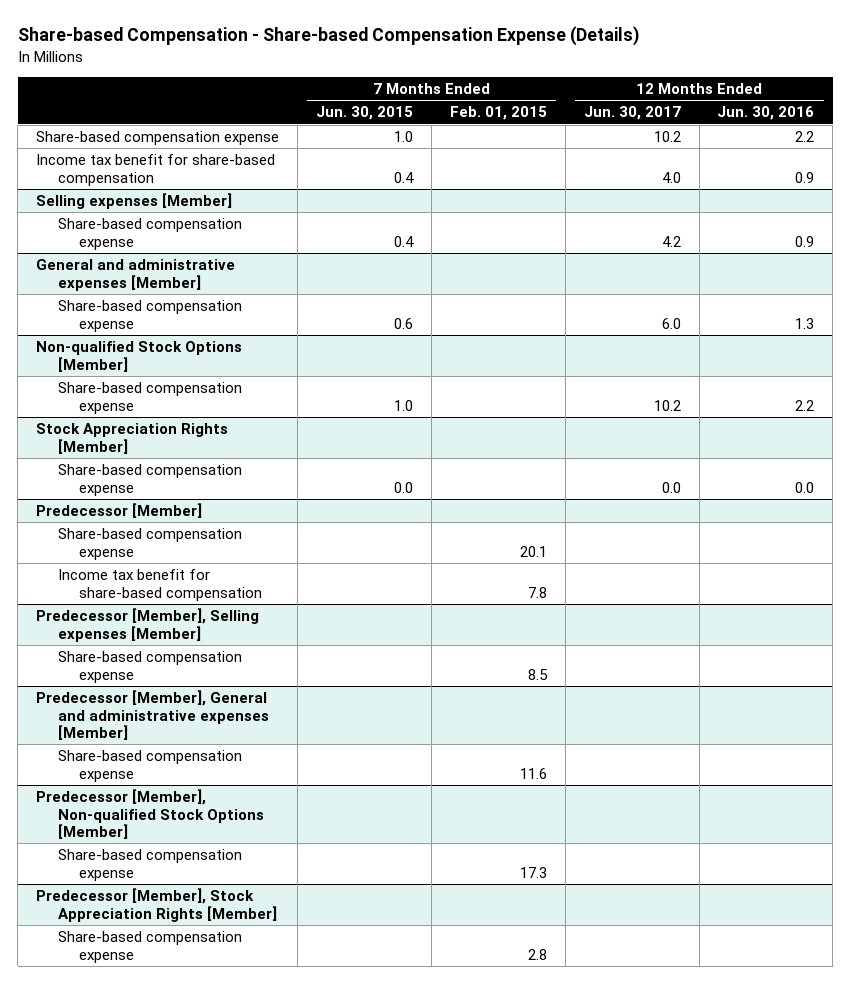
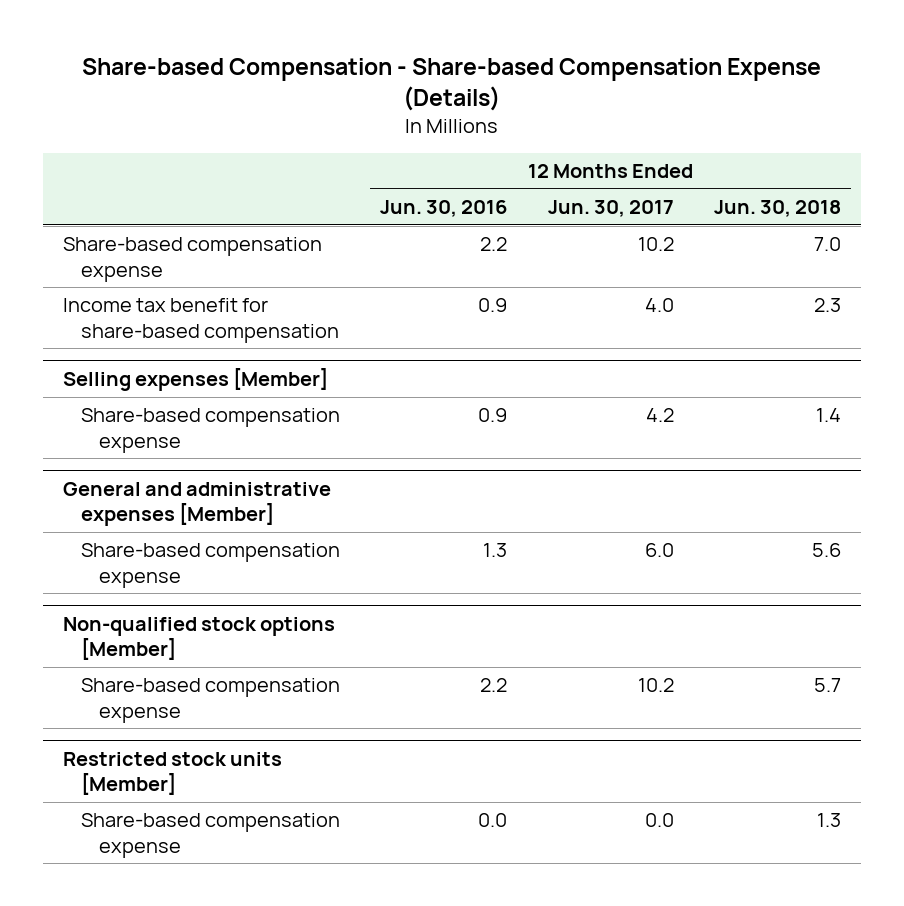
- | 7 Months Ended Jun. 30, 2015 | 7 Months Ended Feb. 01, 2015 | 12 Months Ended Jun. 30, 2017 | 12 Months Ended Jun. 30, 2016
+ | 12 Months Ended Jun. 30, 2016 | 12 Months Ended Jun. 30, 2017 | 12 Months Ended Jun. 30, 2018
- Non-qualified Stock Options [Member]
+ Non-qualified stock options [Member]
- Stock Appreciation Rights [Member]
- Share-based compensation expense | 0.0 | | 0.0 | 0.0
- Predecessor [Member]
- Share-based compensation expense | | 20.1 | |
- Income tax benefit for share-based compensation | | 7.8 | |
- Predecessor [Member], Selling expenses [Member]
- Share-based compensation expense | | 8.5 | |
- Predecessor [Member], General and administrative expenses [Member]
- Share-based compensation expense | | 11.6 | |
- Predecessor [Member], Non-qualified Stock Options [Member]
- Share-based compensation expense | | 17.3 | |
- Predecessor [Member], Stock Appreciation Rights [Member]
- Share-based compensation expense | | 2.8 | |
+ Restricted stock units [Member]
+ Share-based compensation expense | 0.0 | 0.0 | 1.3

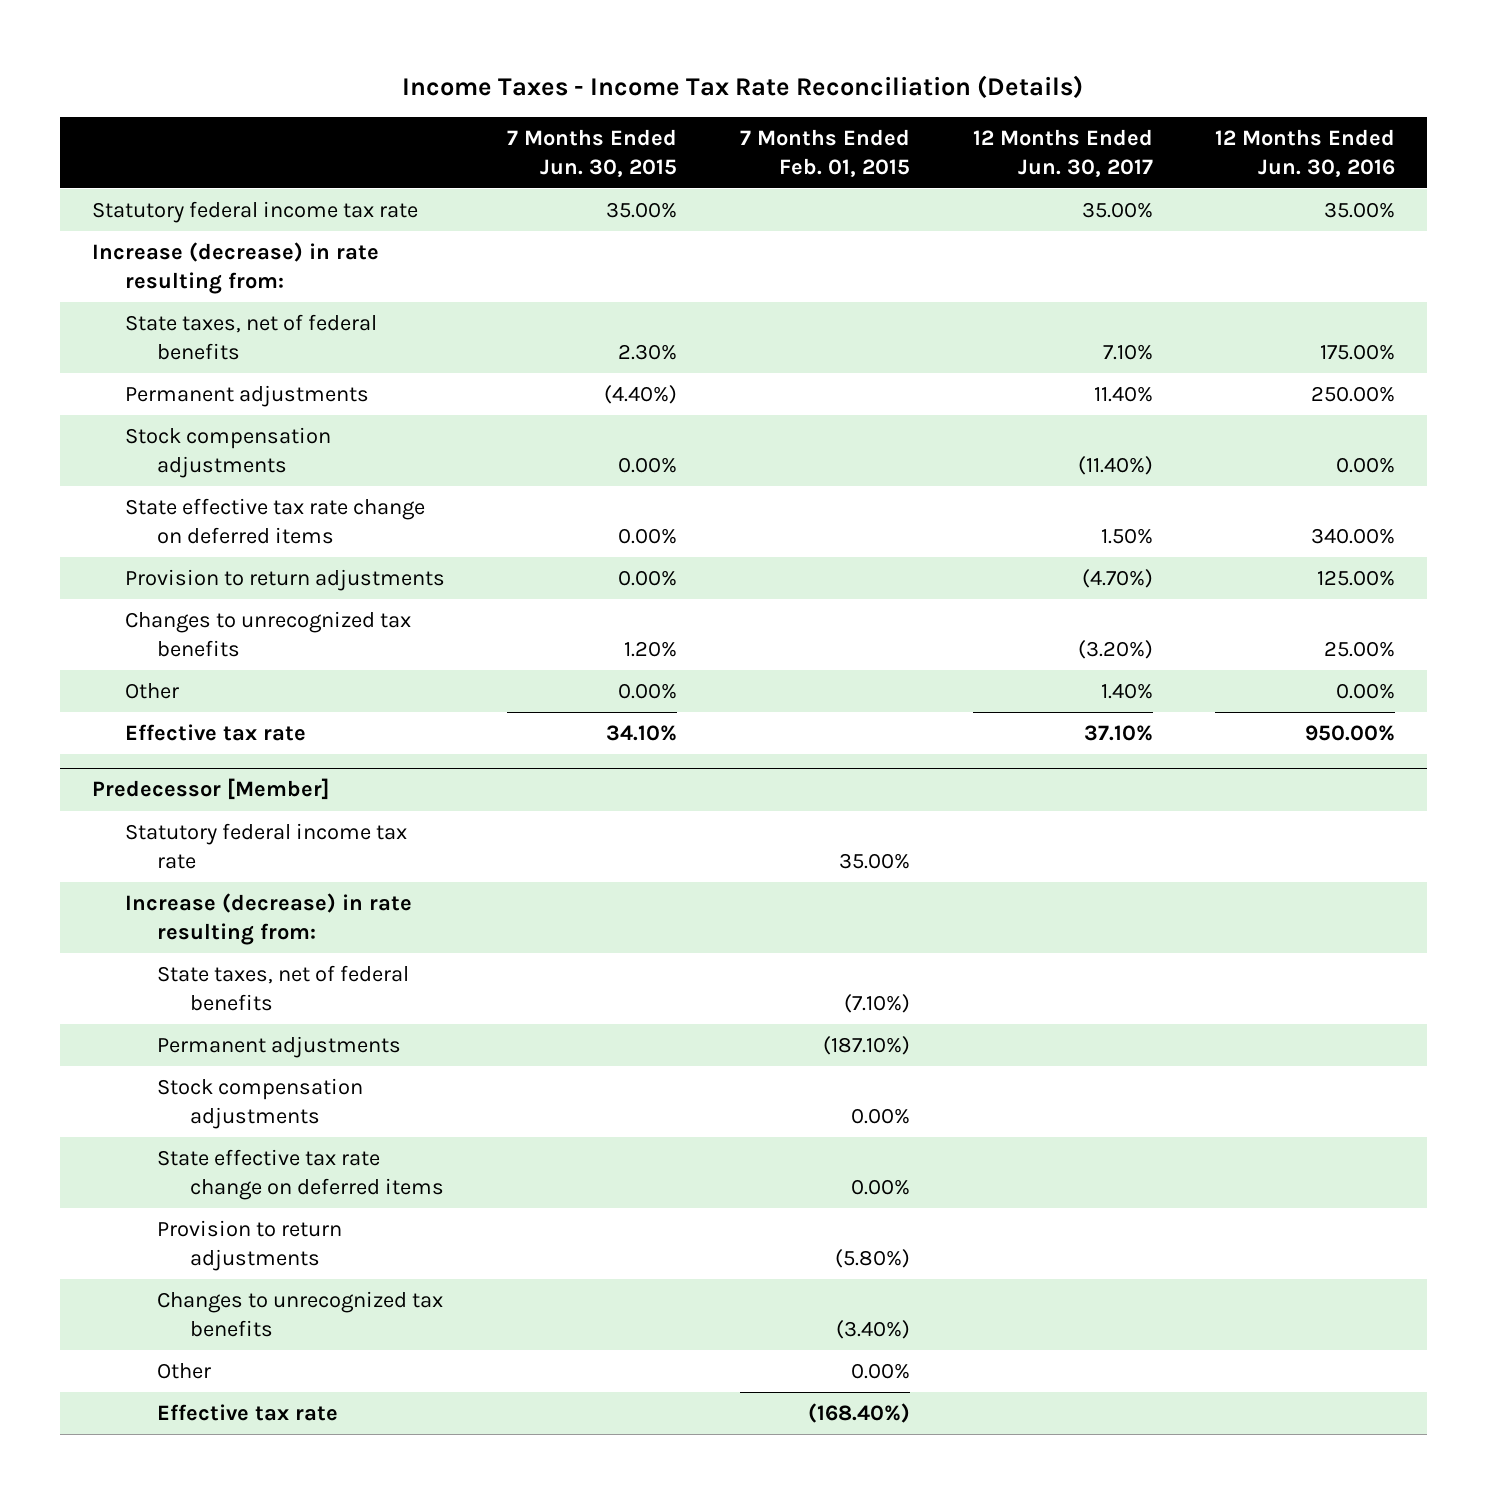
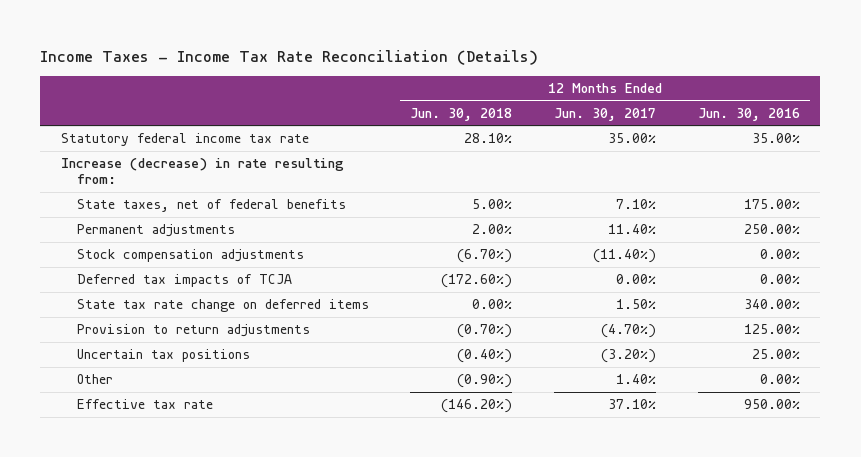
- | 7 Months Ended Jun. 30, 2015 | 7 Months Ended Feb. 01, 2015 | 12 Months Ended Jun. 30, 2017 | 12 Months Ended Jun. 30, 2016
+ | 12 Months Ended Jun. 30, 2018 | 12 Months Ended Jun. 30, 2017 | 12 Months Ended Jun. 30, 2016
- State effective tax rate change on deferred items | 0.00% | | 1.50% | 340.00%
+ Deferred tax impacts of TCJA | (172.60%) | 0.00% | 0.00%
+ State tax rate change on deferred items | 0.00% | 1.50% | 340.00%
- Changes to unrecognized tax benefits | 1.20% | | (3.20%) | 25.00%
+ Uncertain tax positions | (0.40%) | (3.20%) | 25.00%
- Predecessor [Member]
- Statutory federal income tax rate | | 35.00% | |
- Increase (decrease) in rate resulting from:
- State taxes, net of federal benefits | | (7.10%) | |
- Permanent adjustments | | (187.10%) | |
- Stock compensation adjustments | | 0.00% | |
- State effective tax rate change on deferred items | | 0.00% | |
- Provision to return adjustments | | (5.80%) | |
- Changes to unrecognized tax benefits | | (3.40%) | |
- Other | | 0.00% | |
- Effective tax rate | | (168.40%) | |

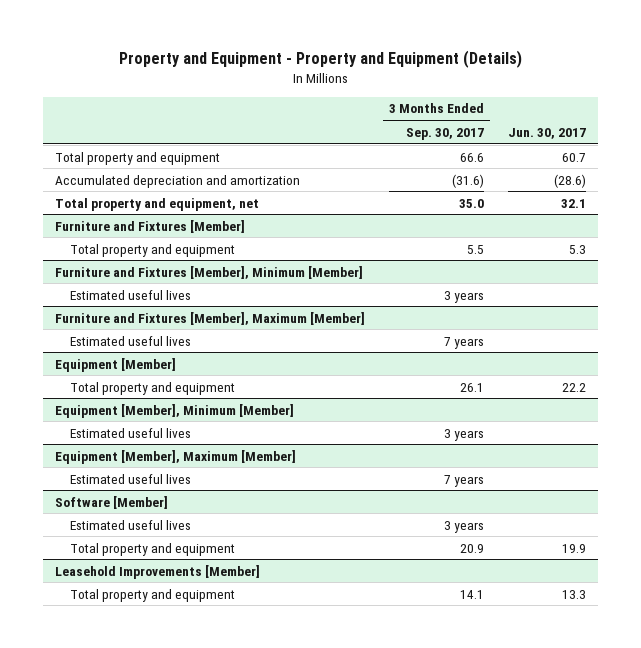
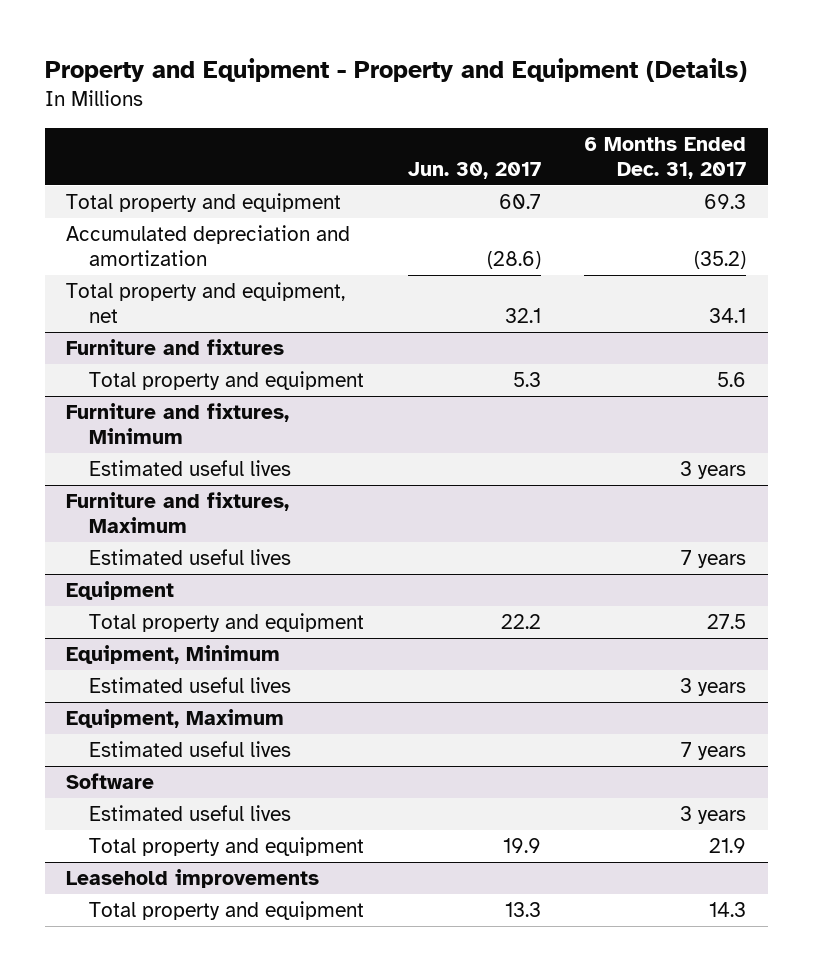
- | 3 Months Ended Sep. 30, 2017 | Jun. 30, 2017
+ | Jun. 30, 2017 | 6 Months Ended Dec. 31, 2017
- Furniture and Fixtures [Member]
+ Furniture and fixtures
- Furniture and Fixtures [Member], Minimum [Member]
+ Furniture and fixtures, Minimum
- Furniture and Fixtures [Member], Maximum [Member]
+ Furniture and fixtures, Maximum
- Equipment [Member]
+ Equipment
- Equipment [Member], Minimum [Member]
+ Equipment, Minimum
- Equipment [Member], Maximum [Member]
+ Equipment, Maximum
- Software [Member]
+ Software
- Leasehold Improvements [Member]
+ Leasehold improvements

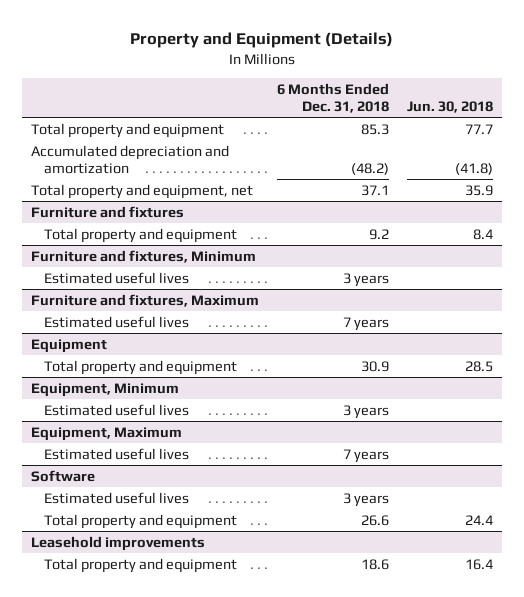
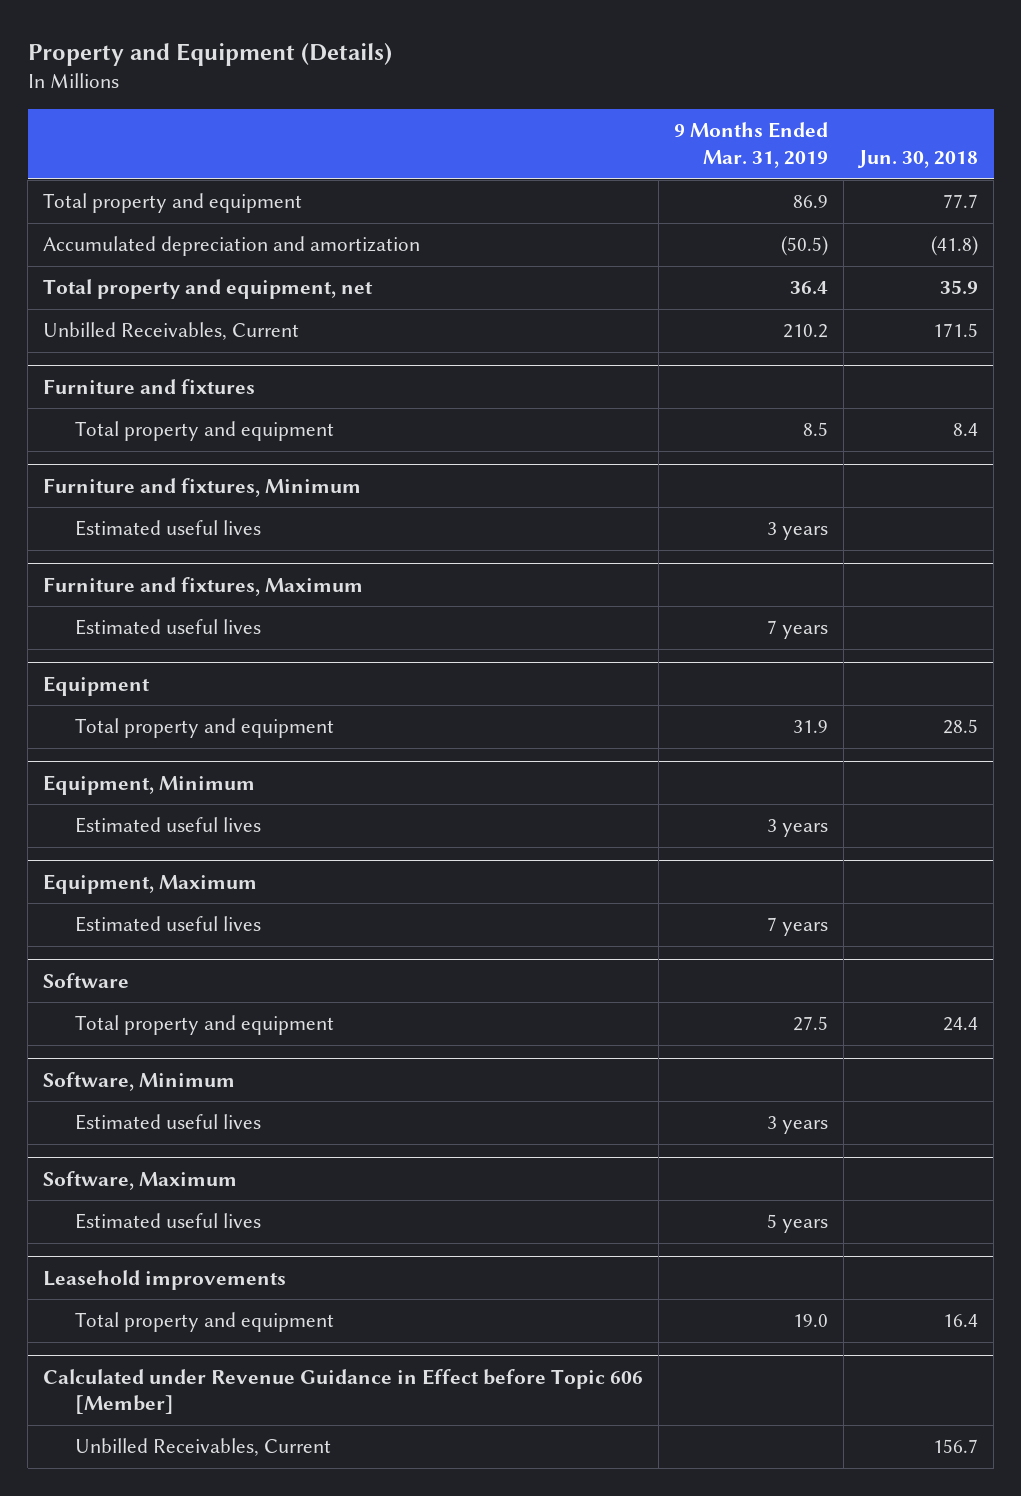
- | 6 Months Ended Dec. 31, 2018 | Jun. 30, 2018
+ | 9 Months Ended Mar. 31, 2019 | Jun. 30, 2018
+ Unbilled Receivables, Current | 210.2 | 171.5
@ Software
- Estimated useful lives | 3 years |
+ Software, Minimum
+ Estimated useful lives | 3 years |
+ Software, Maximum
+ Estimated useful lives | 5 years |
+ Calculated under Revenue Guidance in Effect before Topic 606 [Member]
+ Unbilled Receivables, Current | | 156.7

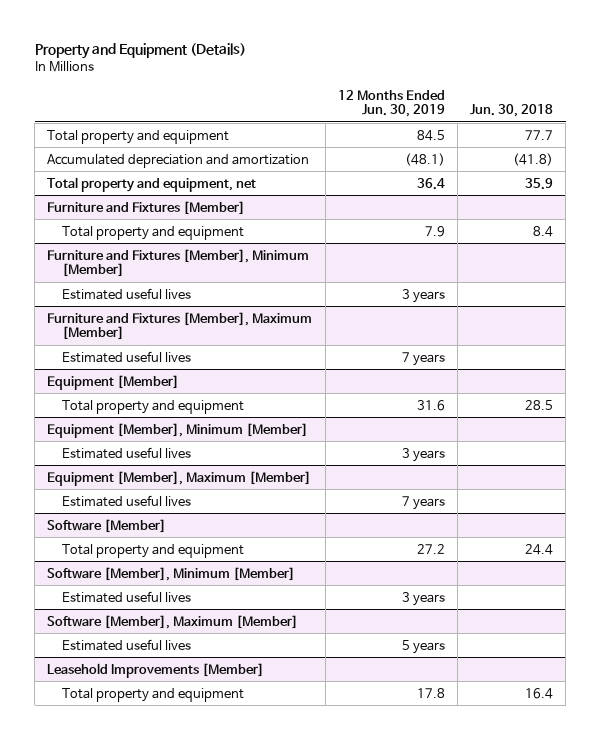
- | 9 Months Ended Mar. 31, 2019 | Jun. 30, 2018
+ | 12 Months Ended Jun. 30, 2019 | Jun. 30, 2018
- Unbilled Receivables, Current | 210.2 | 171.5
- Furniture and fixtures
+ Furniture and Fixtures [Member]
- Furniture and fixtures, Minimum
+ Furniture and Fixtures [Member], Minimum [Member]
- Furniture and fixtures, Maximum
+ Furniture and Fixtures [Member], Maximum [Member]
- Equipment
+ Equipment [Member]
- Equipment, Minimum
+ Equipment [Member], Minimum [Member]
- Equipment, Maximum
+ Equipment [Member], Maximum [Member]
- Software
+ Software [Member]
- Software, Minimum
+ Software [Member], Minimum [Member]
- Software, Maximum
+ Software [Member], Maximum [Member]
- Leasehold improvements
+ Leasehold Improvements [Member]
- Calculated under Revenue Guidance in Effect before Topic 606 [Member]
- Unbilled Receivables, Current | | 156.7

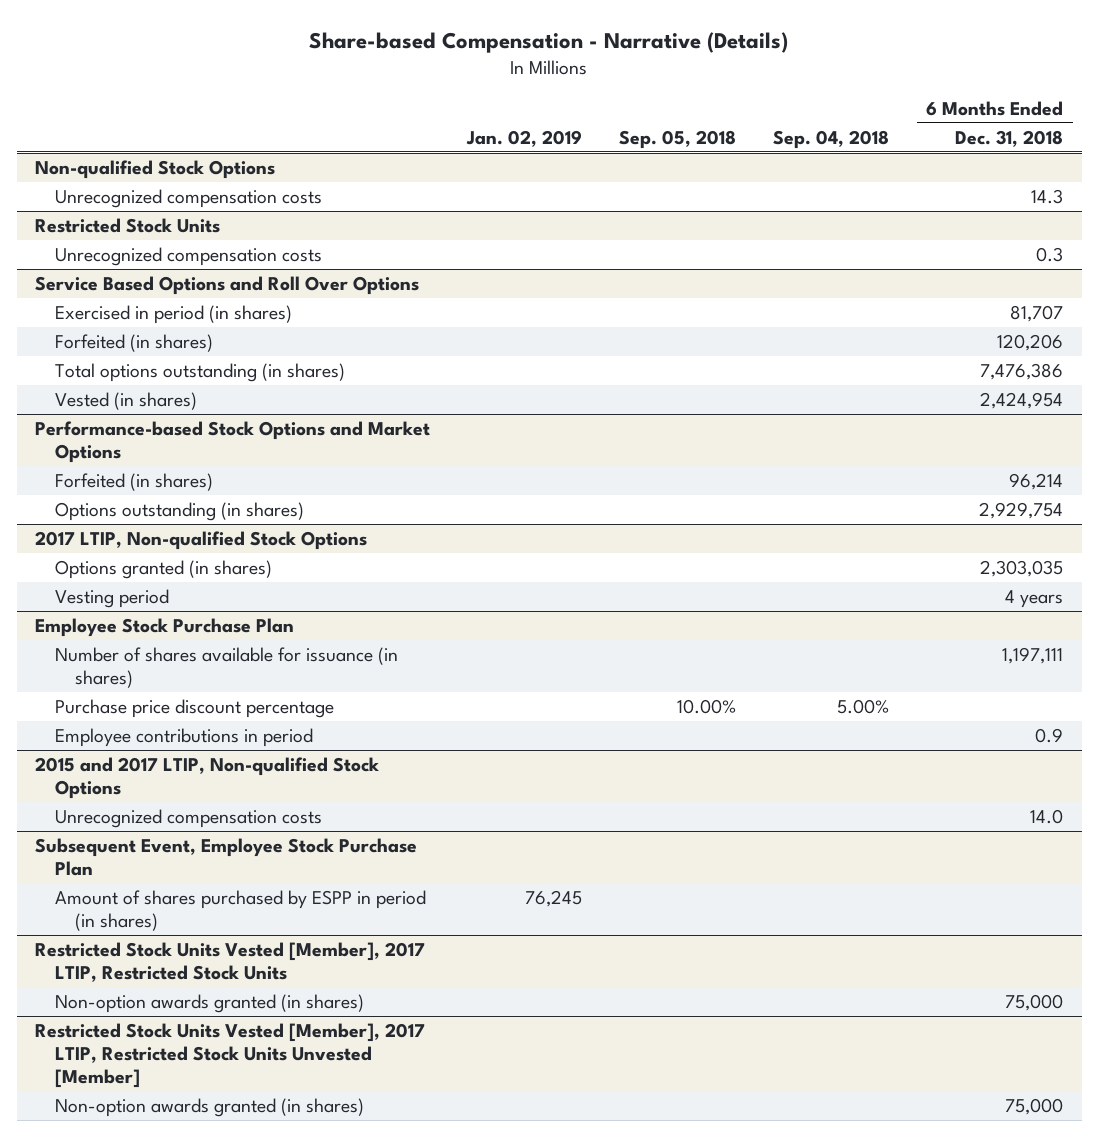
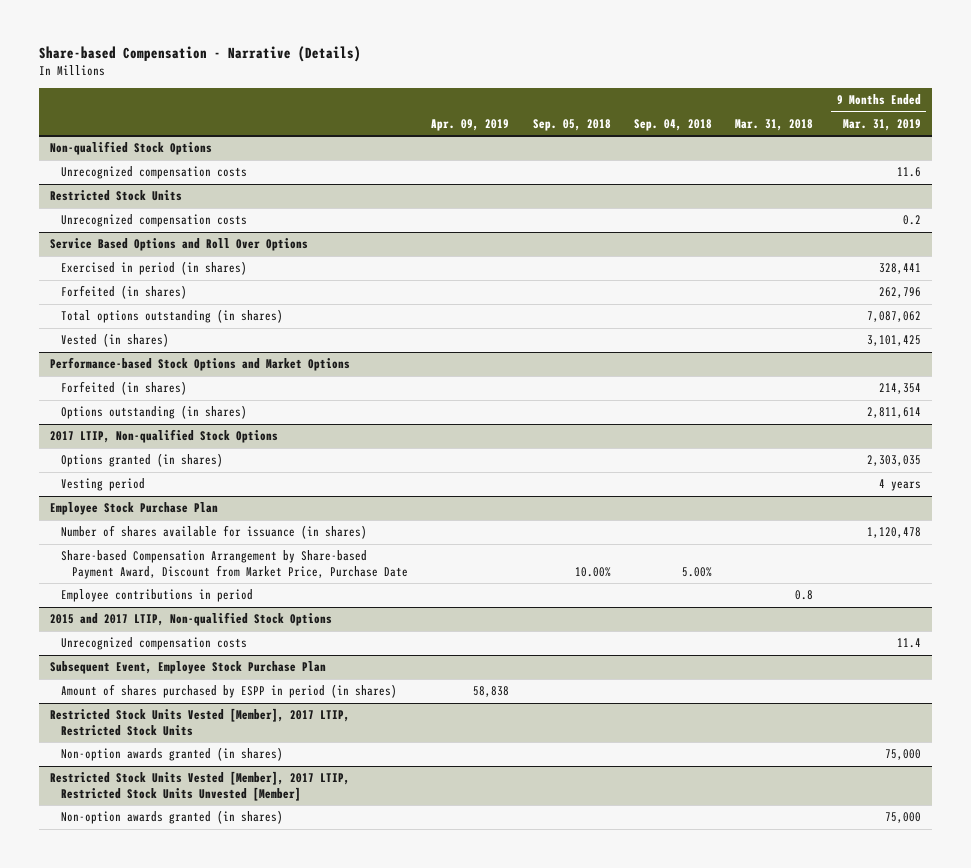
- | Jan. 02, 2019 | Sep. 05, 2018 | Sep. 04, 2018 | 6 Months Ended Dec. 31, 2018
+ | Apr. 09, 2019 | Sep. 05, 2018 | Sep. 04, 2018 | Mar. 31, 2018 | 9 Months Ended Mar. 31, 2019
@ Employee Stock Purchase Plan
- Purchase price discount percentage | | 10.00% | 5.00% |
+ Share-based Compensation Arrangement by Share-based Payment Award, Discount from Market Price, Purchase Date | | 10.00% | 5.00% | |

